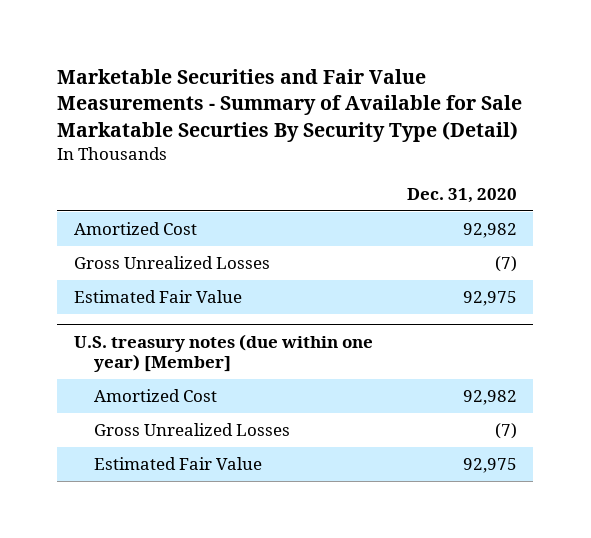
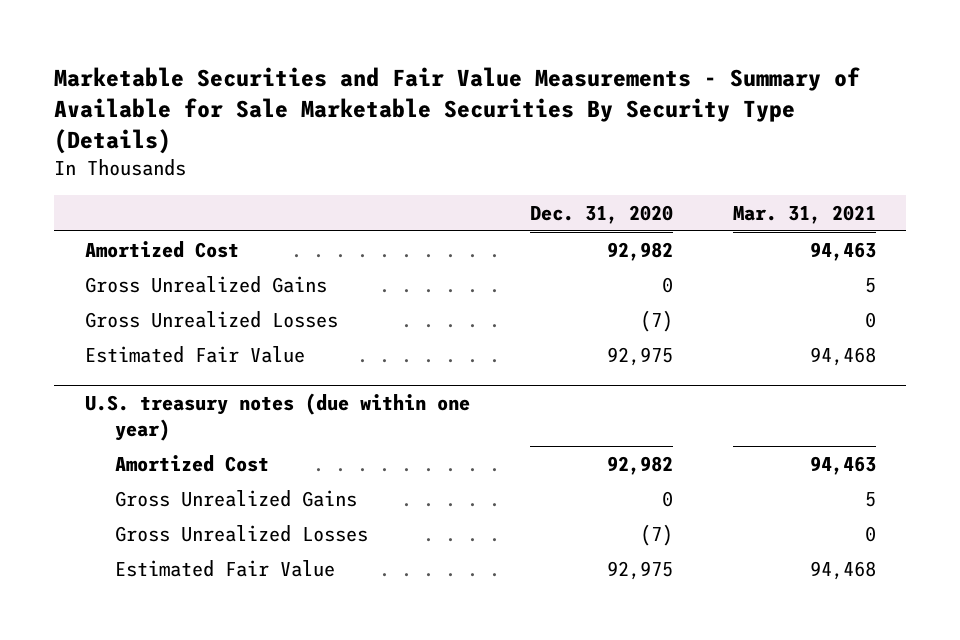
- Marketable Securities and Fair Value Measurements - Summary of Available for Sale Markatable Securties By Security Type (Detail)
+ Marketable Securities and Fair Value Measurements - Summary of Available for Sale Marketable Securities By Security Type (Details)
- | Dec. 31, 2020
+ | Dec. 31, 2020 | Mar. 31, 2021
+ Gross Unrealized Gains | 0 | 5
- U.S. treasury notes (due within one year) [Member]
+ U.S. treasury notes (due within one year)
+ Gross Unrealized Gains | 0 | 5

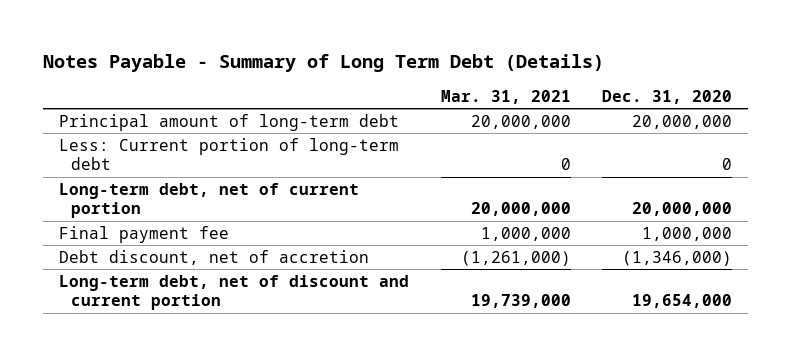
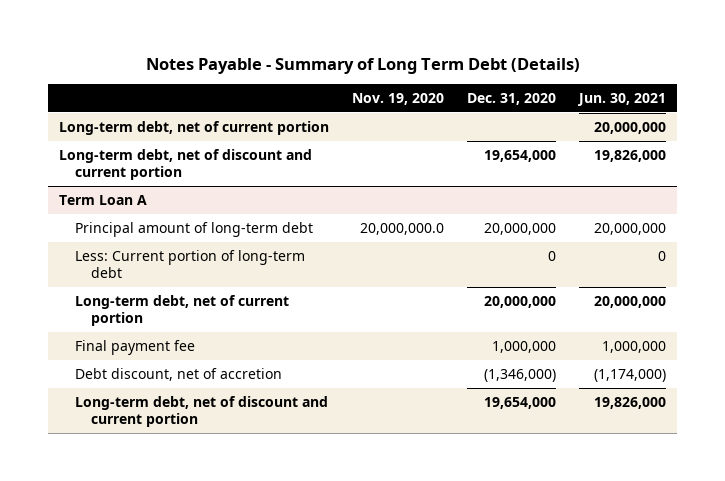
- | Mar. 31, 2021 | Dec. 31, 2020
+ | Nov. 19, 2020 | Dec. 31, 2020 | Jun. 30, 2021
+ Long-term debt, net of current portion | | | 20,000,000
+ Long-term debt, net of discount and current portion | | 19,654,000 | 19,826,000
+ Term Loan A

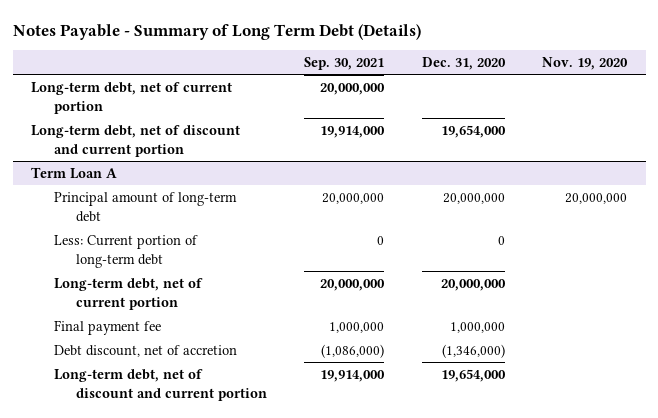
- | Nov. 19, 2020 | Dec. 31, 2020 | Jun. 30, 2021
+ | Sep. 30, 2021 | Dec. 31, 2020 | Nov. 19, 2020
@ Term Loan A
- Principal amount of long-term debt | 20,000,000.0 | 20,000,000 | 20,000,000
+ Principal amount of long-term debt | 20,000,000 | 20,000,000 | 20,000,000

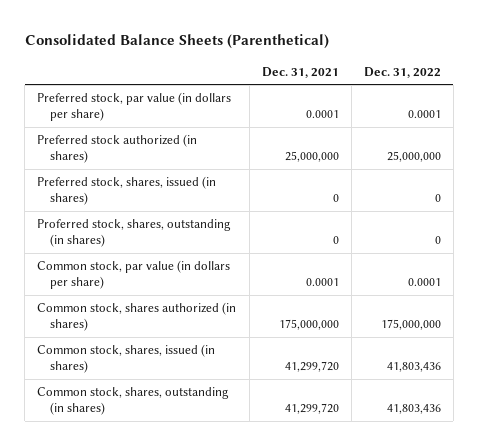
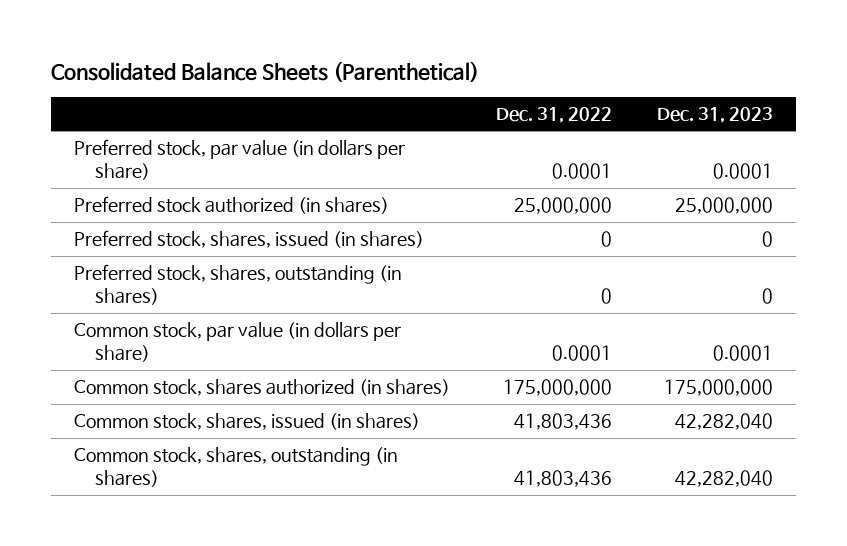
- | Dec. 31, 2021 | Dec. 31, 2022
+ | Dec. 31, 2022 | Dec. 31, 2023
- Proferred stock, shares, outstanding (in shares) | 0 | 0
+ Preferred stock, shares, outstanding (in shares) | 0 | 0

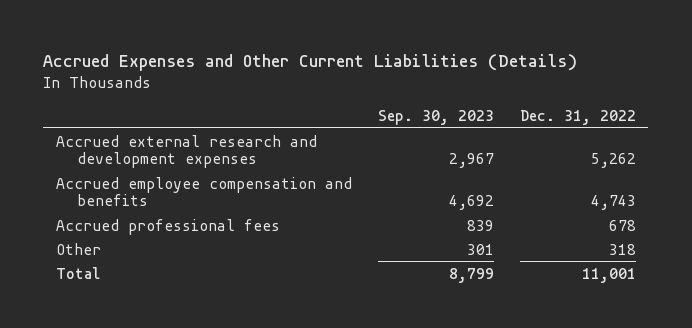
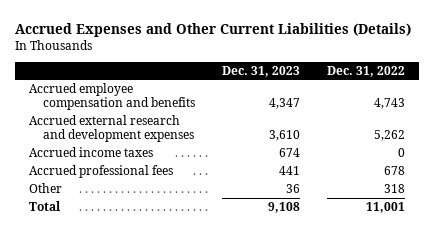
- | Sep. 30, 2023 | Dec. 31, 2022
+ | Dec. 31, 2023 | Dec. 31, 2022
moved down: Accrued external research and development expenses | 3,610 | 5,262
+ Accrued income taxes | 674 | 0

